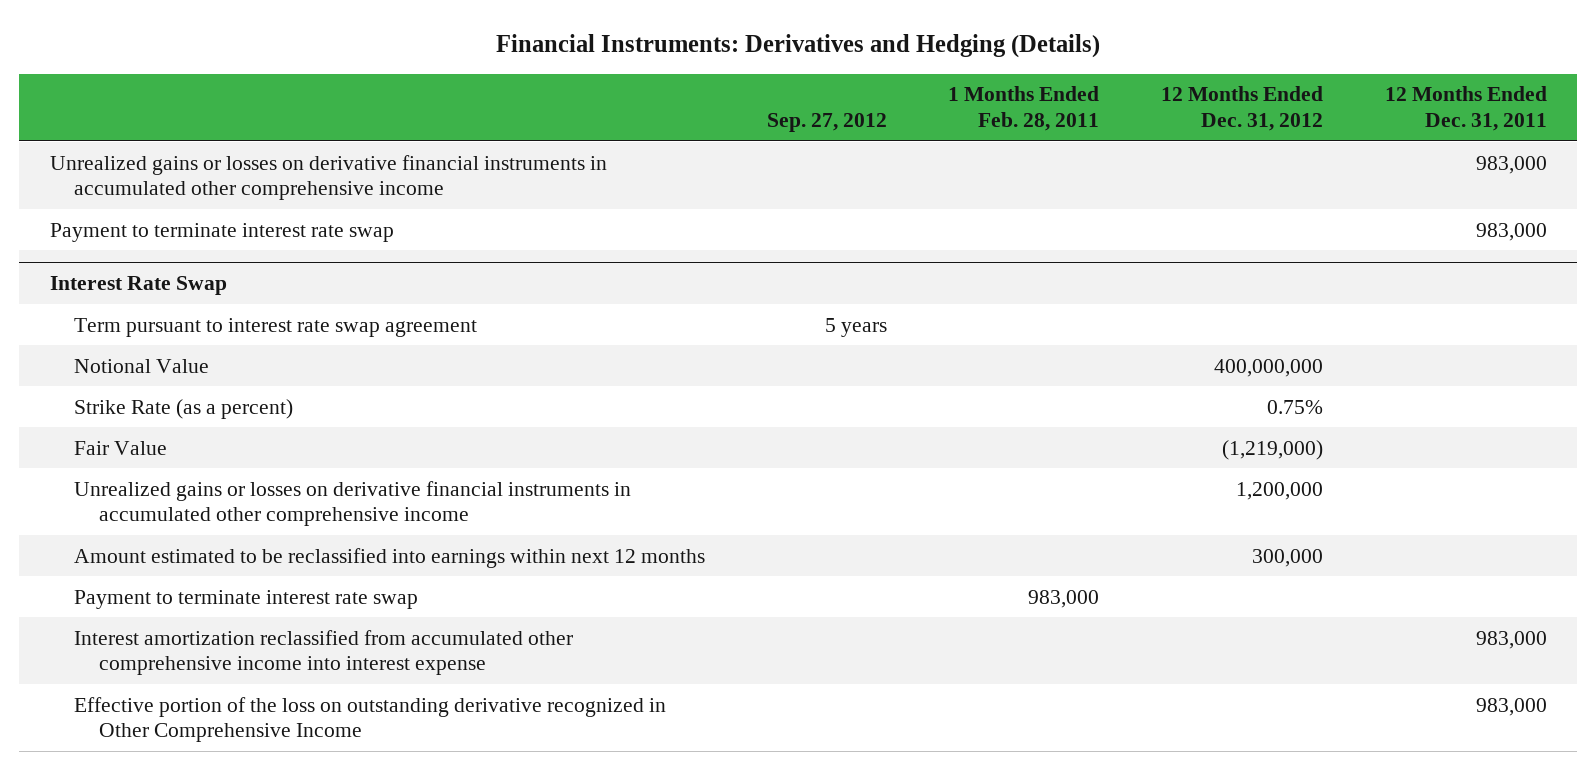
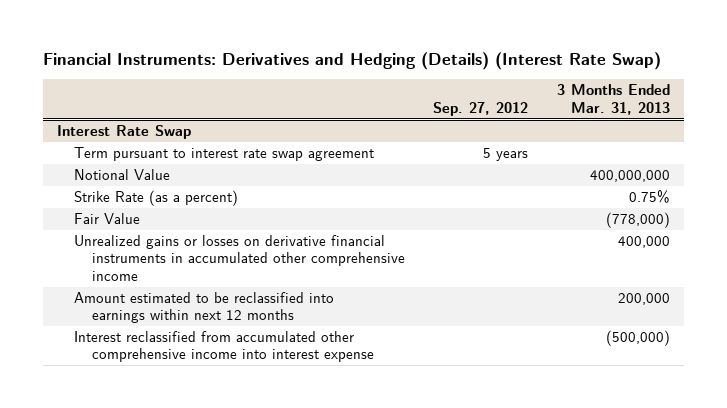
- Financial Instruments: Derivatives and Hedging (Details)
+ Financial Instruments: Derivatives and Hedging (Details) (Interest Rate Swap)
- | Sep. 27, 2012 | 1 Months Ended Feb. 28, 2011 | 12 Months Ended Dec. 31, 2012 | 12 Months Ended Dec. 31, 2011
+ | Sep. 27, 2012 | 3 Months Ended Mar. 31, 2013
- Unrealized gains or losses on derivative financial instruments in accumulated other comprehensive income | | | | 983,000
- Payment to terminate interest rate swap | | | | 983,000
@ Interest Rate Swap
- Payment to terminate interest rate swap | | 983,000 | |
- Interest amortization reclassified from accumulated other comprehensive income into interest expense | | | | 983,000
- Effective portion of the loss on outstanding derivative recognized in Other Comprehensive Income | | | | 983,000
+ Interest reclassified from accumulated other comprehensive income into interest expense | | (500,000)

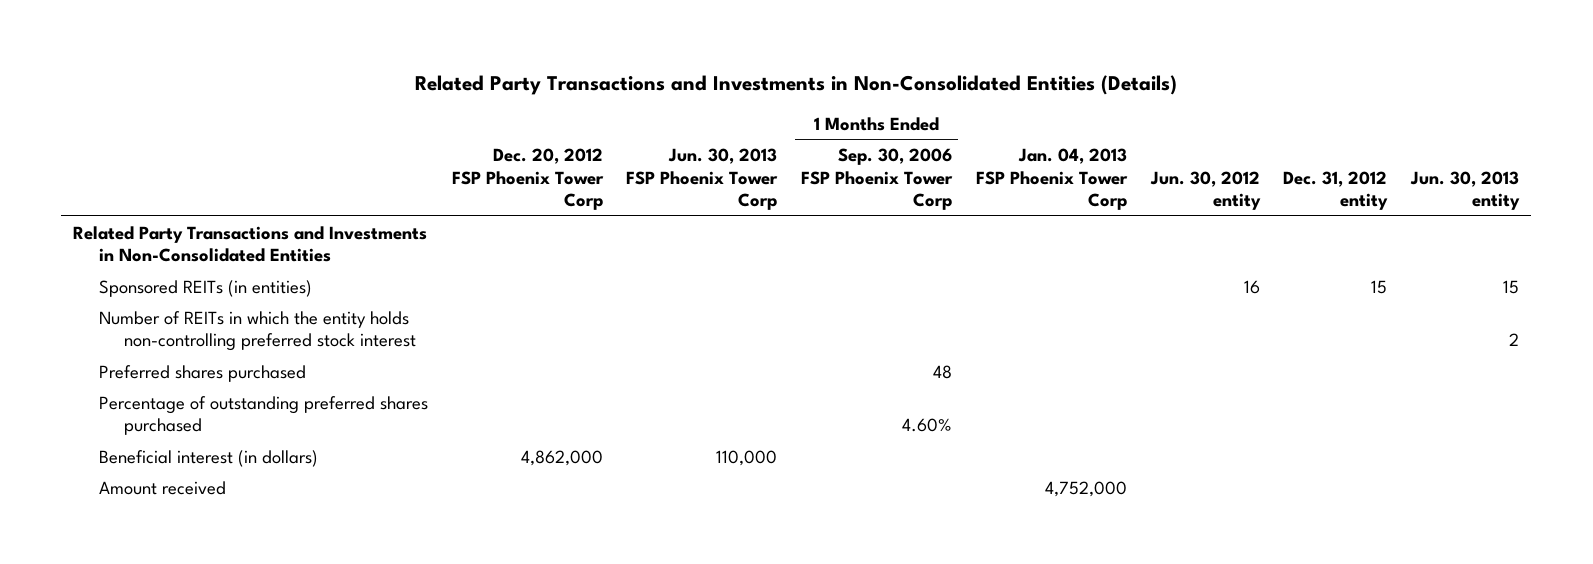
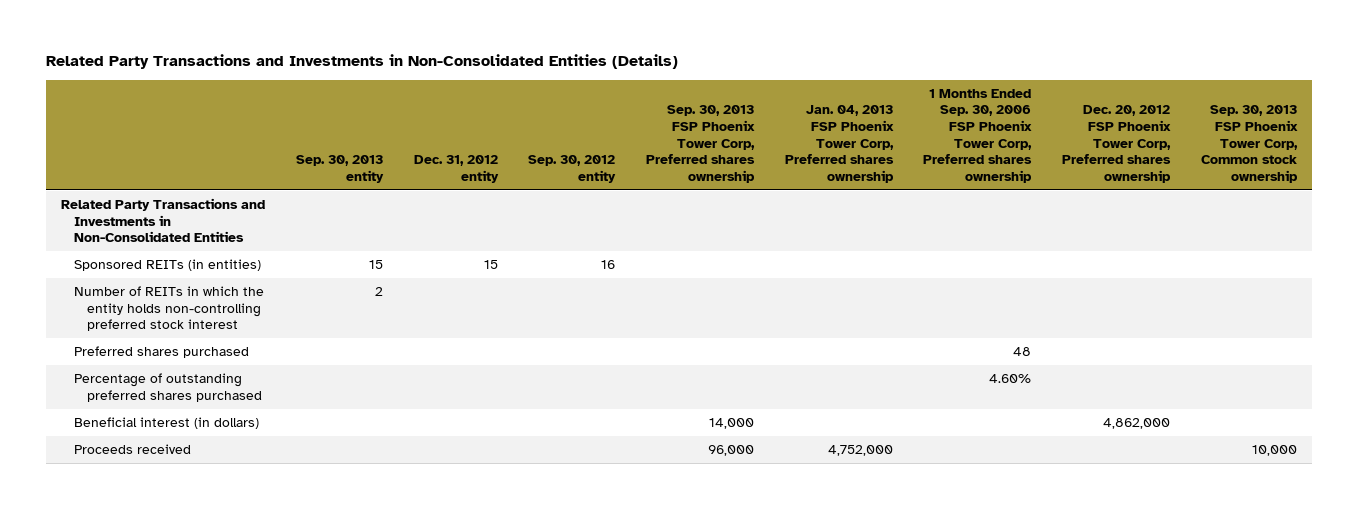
- | Dec. 20, 2012 FSP Phoenix Tower Corp | Jun. 30, 2013 FSP Phoenix Tower Corp | 1 Months Ended Sep. 30, 2006 FSP Phoenix Tower Corp | Jan. 04, 2013 FSP Phoenix Tower Corp | Jun. 30, 2012 entity | Dec. 31, 2012 entity | Jun. 30, 2013 entity
+ | Sep. 30, 2013 entity | Dec. 31, 2012 entity | Sep. 30, 2012 entity | Sep. 30, 2013 FSP Phoenix Tower Corp, Preferred shares ownership | Jan. 04, 2013 FSP Phoenix Tower Corp, Preferred shares ownership | 1 Months Ended Sep. 30, 2006 FSP Phoenix Tower Corp, Preferred shares ownership | Dec. 20, 2012 FSP Phoenix Tower Corp, Preferred shares ownership | Sep. 30, 2013 FSP Phoenix Tower Corp, Common stock ownership
- Amount received | | | | 4,752,000 | | |
+ Proceeds received | | | | 96,000 | 4,752,000 | | | 10,000

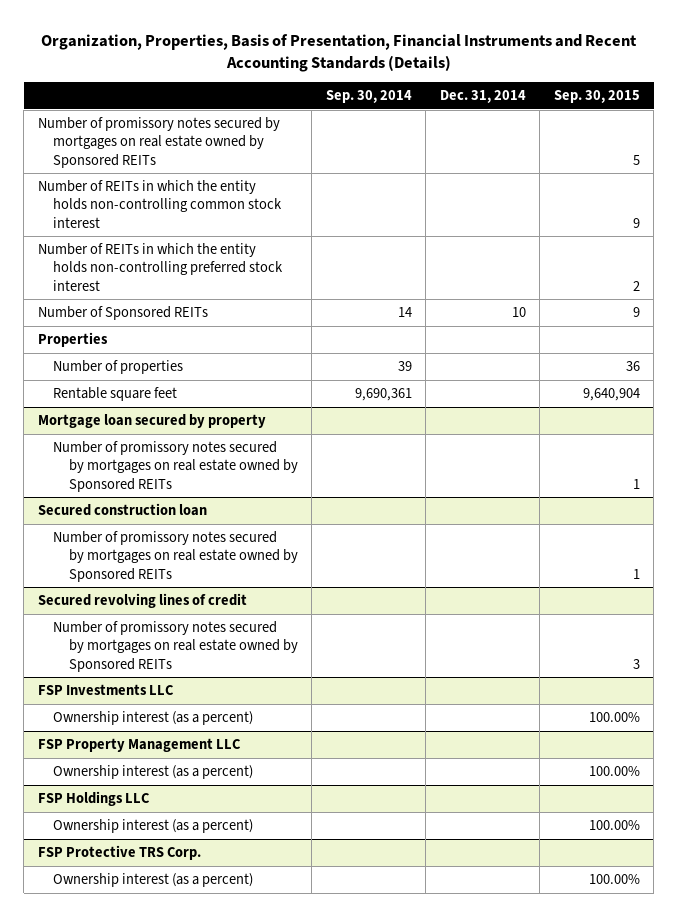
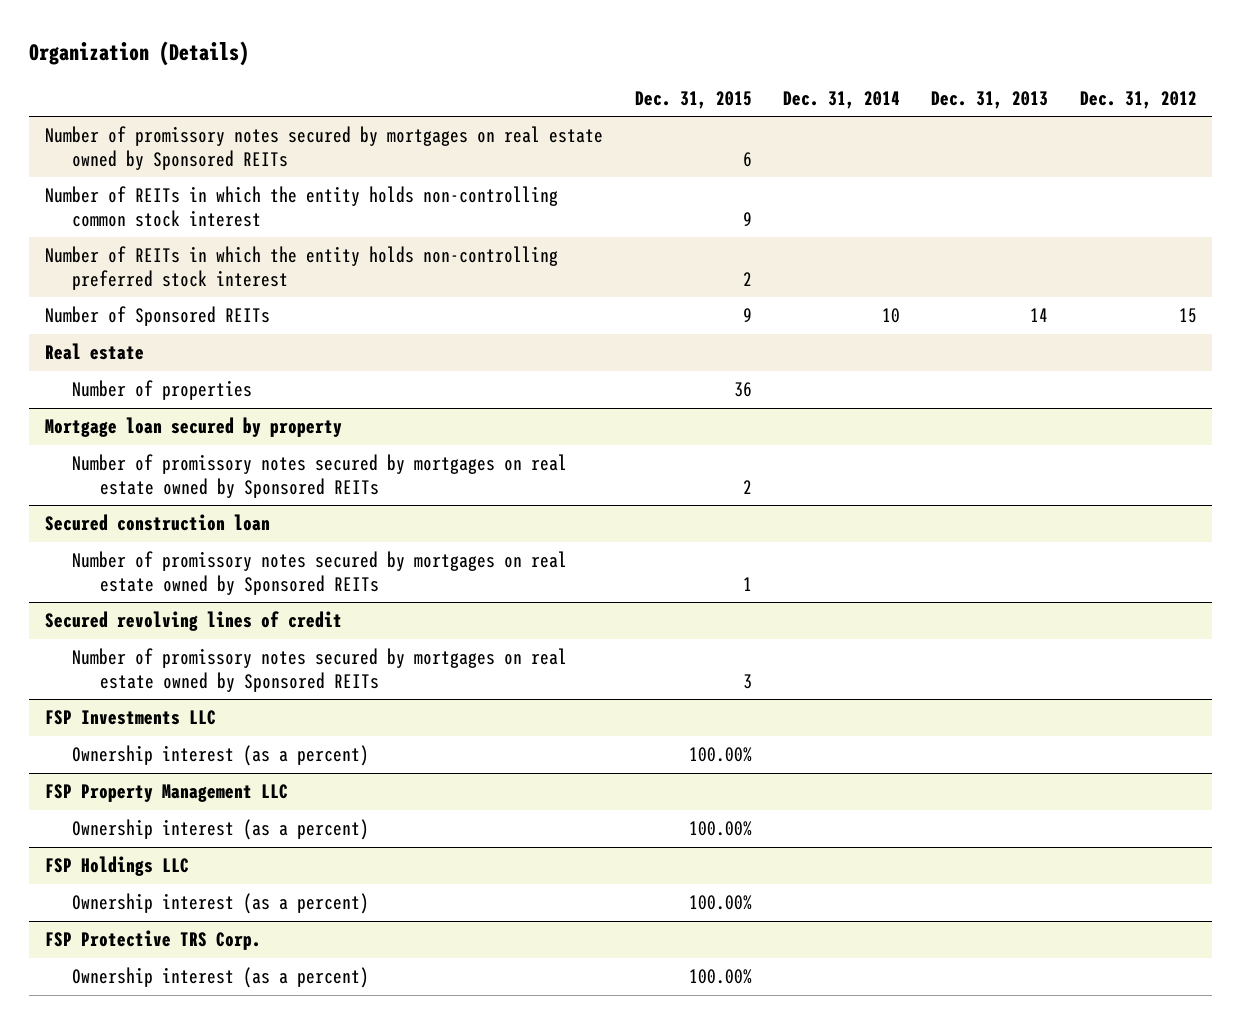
- Organization, Properties, Basis of Presentation, Financial Instruments and Recent Accounting Standards (Details)
+ Organization (Details)
- | Sep. 30, 2014 | Dec. 31, 2014 | Sep. 30, 2015
+ | Dec. 31, 2015 | Dec. 31, 2014 | Dec. 31, 2013 | Dec. 31, 2012
- Properties
+ Real estate
- Rentable square feet | 9,690,361 | | 9,640,904

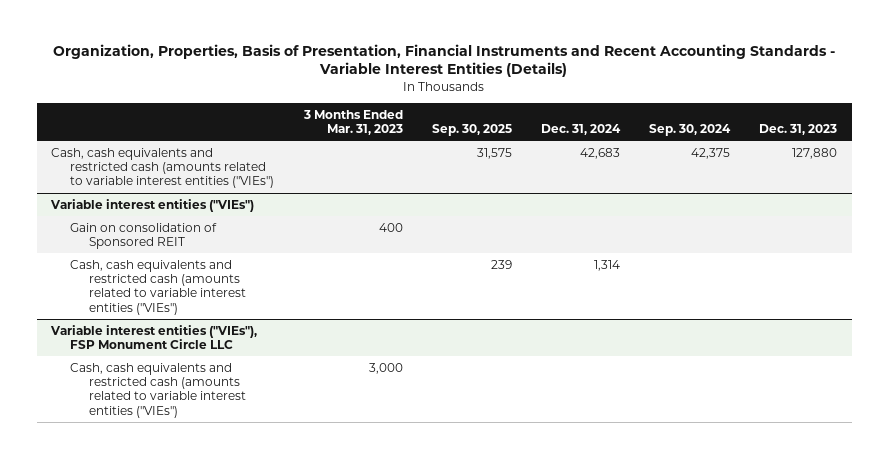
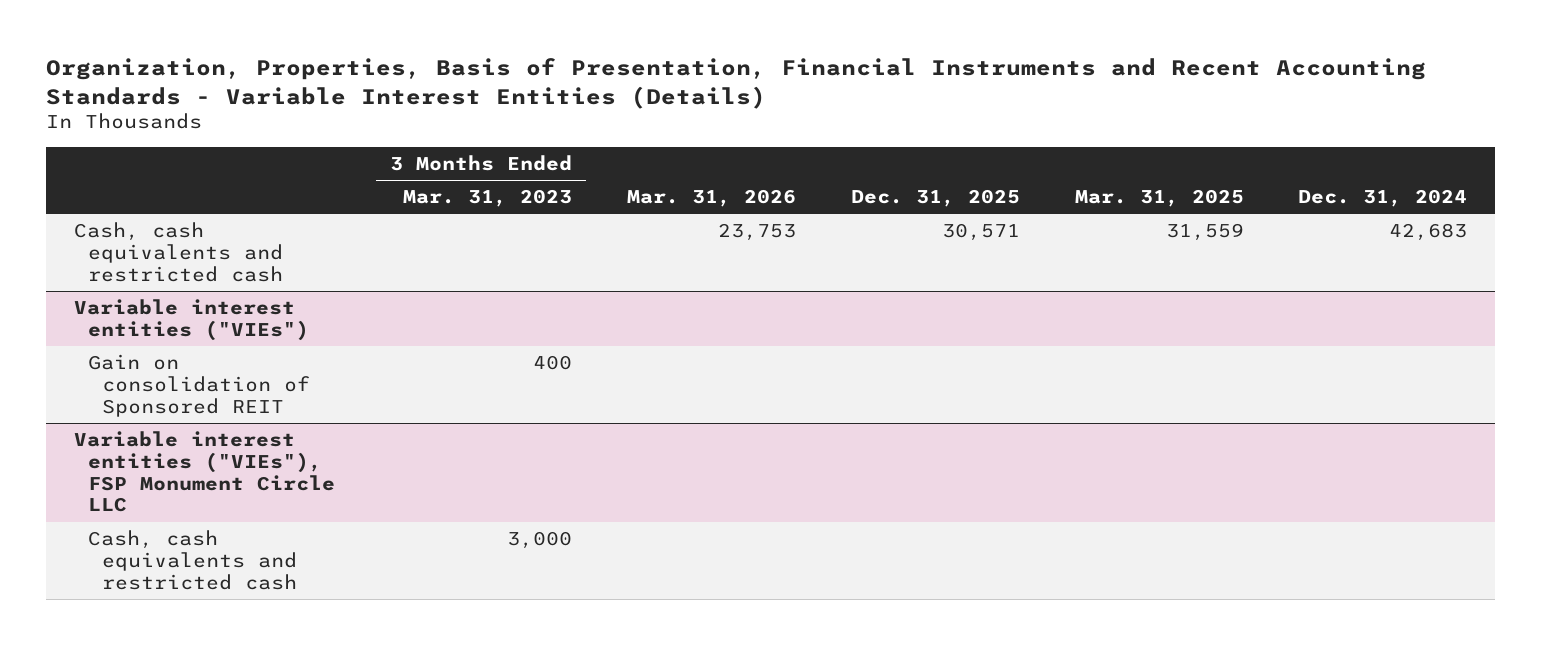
- | 3 Months Ended Mar. 31, 2023 | Sep. 30, 2025 | Dec. 31, 2024 | Sep. 30, 2024 | Dec. 31, 2023
+ | 3 Months Ended Mar. 31, 2023 | Mar. 31, 2026 | Dec. 31, 2025 | Mar. 31, 2025 | Dec. 31, 2024
- Cash, cash equivalents and restricted cash (amounts related to variable interest entities ("VIEs") | | 31,575 | 42,683 | 42,375 | 127,880
+ Cash, cash equivalents and restricted cash | | 23,753 | 30,571 | 31,559 | 42,683
@ Variable interest entities ("VIEs")
- Cash, cash equivalents and restricted cash (amounts related to variable interest entities ("VIEs") | | 239 | 1,314 | |
@ Variable interest entities ("VIEs"), FSP Monument Circle LLC
- Cash, cash equivalents and restricted cash (amounts related to variable interest entities ("VIEs") | 3,000 | | | |
+ Cash, cash equivalents and restricted cash | 3,000 | | | |

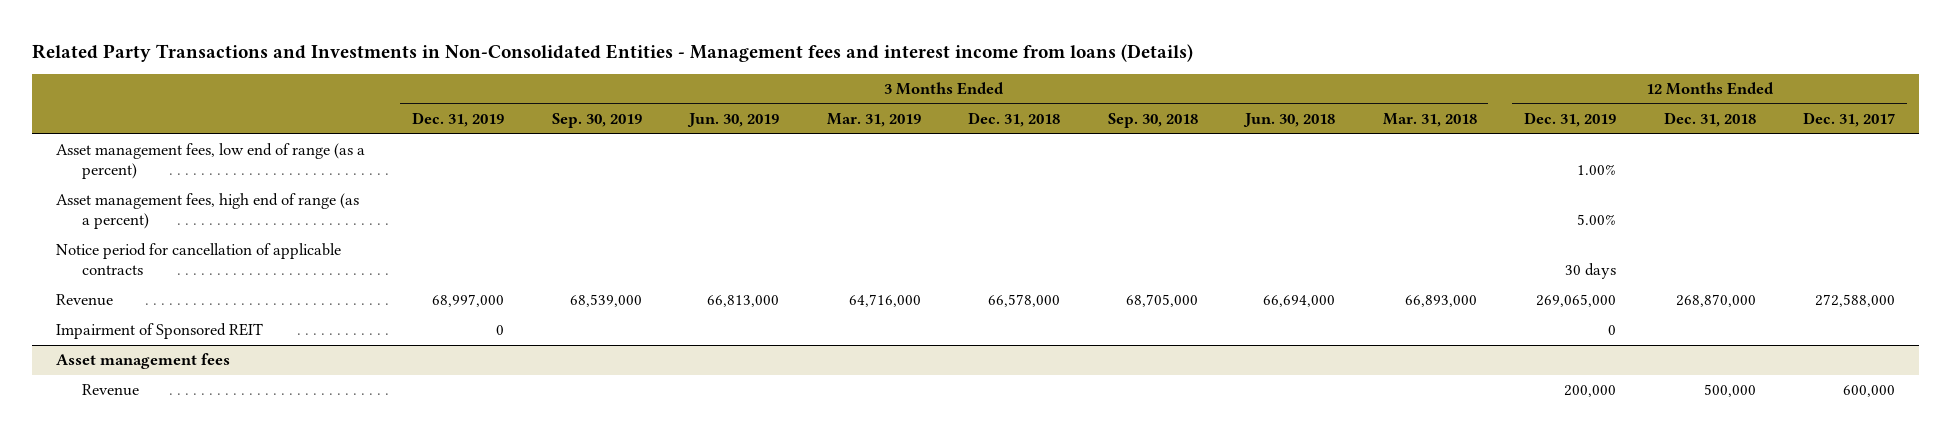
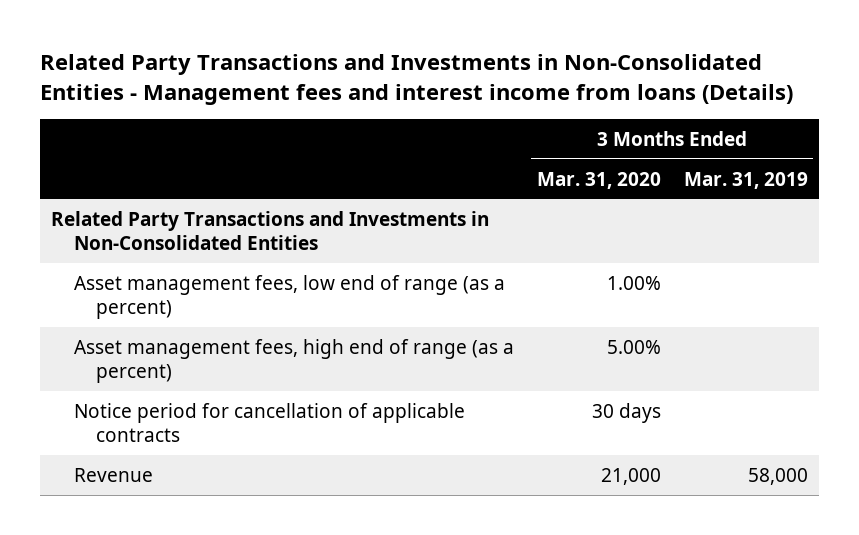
- | 3 Months Ended Dec. 31, 2019 | 3 Months Ended Sep. 30, 2019 | 3 Months Ended Jun. 30, 2019 | 3 Months Ended Mar. 31, 2019 | 3 Months Ended Dec. 31, 2018 | 3 Months Ended Sep. 30, 2018 | 3 Months Ended Jun. 30, 2018 | 3 Months Ended Mar. 31, 2018 | 12 Months Ended Dec. 31, 2019 | 12 Months Ended Dec. 31, 2018 | 12 Months Ended Dec. 31, 2017
+ | 3 Months Ended Mar. 31, 2020 | 3 Months Ended Mar. 31, 2019
+ Related Party Transactions and Investments in Non-Consolidated Entities
- Revenue | 68,997,000 | 68,539,000 | 66,813,000 | 64,716,000 | 66,578,000 | 68,705,000 | 66,694,000 | 66,893,000 | 269,065,000 | 268,870,000 | 272,588,000
- Impairment of Sponsored REIT | 0 | | | | | | | | 0 | |
- Asset management fees
- Revenue | | | | | | | | | 200,000 | 500,000 | 600,000
+ Revenue | 21,000 | 58,000

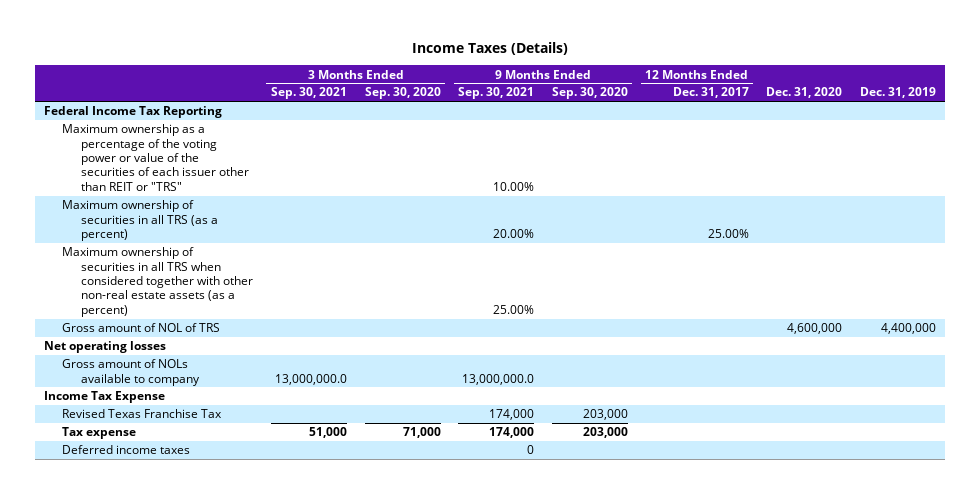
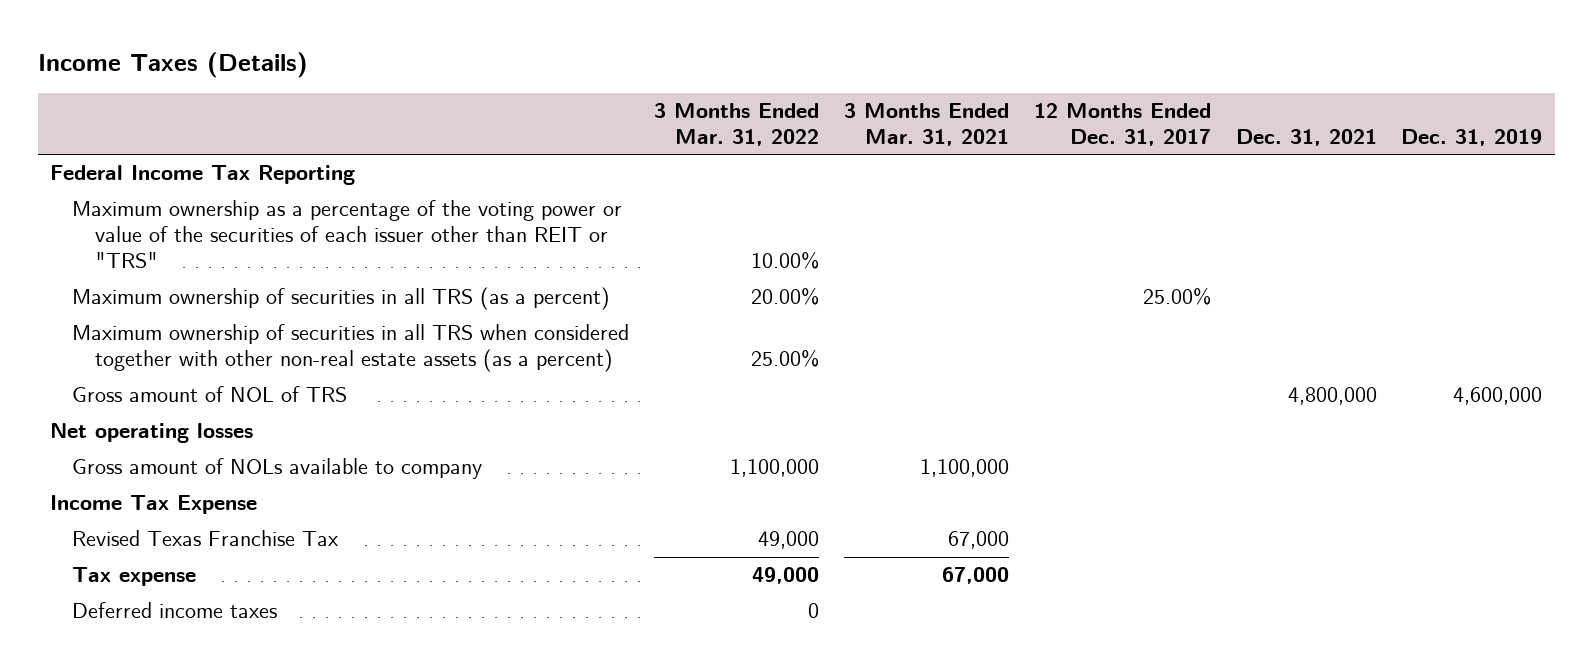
- | 3 Months Ended Sep. 30, 2021 | 3 Months Ended Sep. 30, 2020 | 9 Months Ended Sep. 30, 2021 | 9 Months Ended Sep. 30, 2020 | 12 Months Ended Dec. 31, 2017 | Dec. 31, 2020 | Dec. 31, 2019
+ | 3 Months Ended Mar. 31, 2022 | 3 Months Ended Mar. 31, 2021 | 12 Months Ended Dec. 31, 2017 | Dec. 31, 2021 | Dec. 31, 2019
- Gross amount of NOL of TRS | | | | | | 4,600,000 | 4,400,000
+ Gross amount of NOL of TRS | | | | 4,800,000 | 4,600,000

